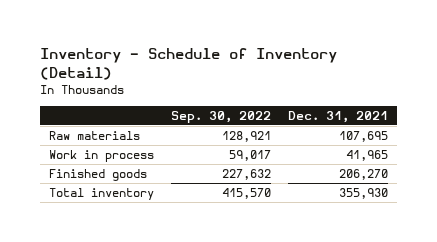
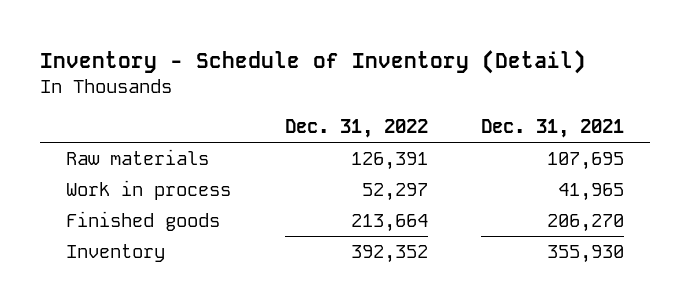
- | Sep. 30, 2022 | Dec. 31, 2021
+ | Dec. 31, 2022 | Dec. 31, 2021
- Total inventory | 415,570 | 355,930
+ Inventory | 392,352 | 355,930

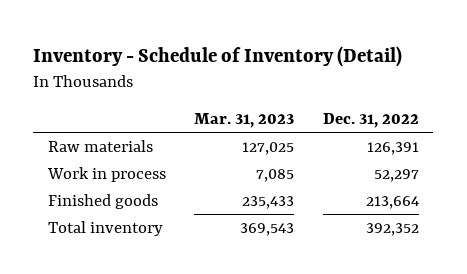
- | Dec. 31, 2022 | Dec. 31, 2021
+ | Mar. 31, 2023 | Dec. 31, 2022
- Inventory | 392,352 | 355,930
+ Total inventory | 369,543 | 392,352

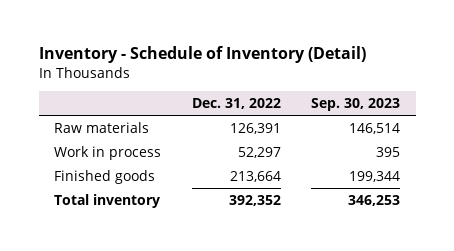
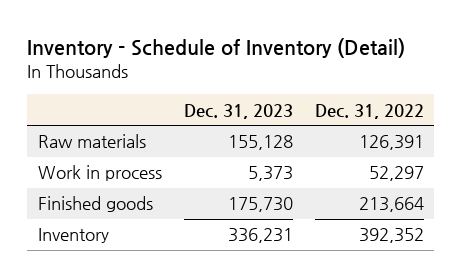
- | Dec. 31, 2022 | Sep. 30, 2023
+ | Dec. 31, 2023 | Dec. 31, 2022
- Total inventory | 392,352 | 346,253
+ Inventory | 336,231 | 392,352

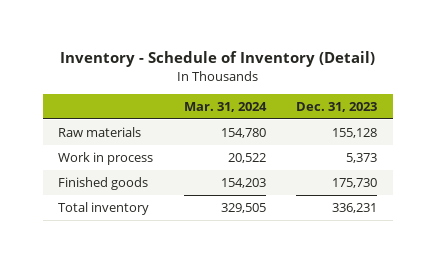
- | Dec. 31, 2023 | Dec. 31, 2022
+ | Mar. 31, 2024 | Dec. 31, 2023
- Inventory | 336,231 | 392,352
+ Total inventory | 329,505 | 336,231

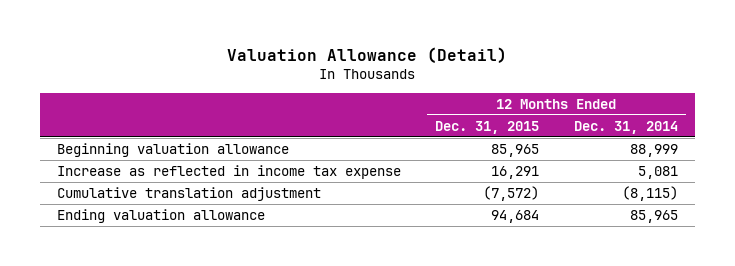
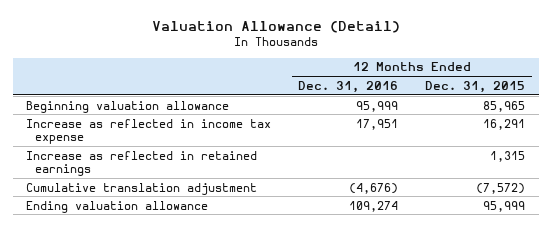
- | 12 Months Ended Dec. 31, 2015 | 12 Months Ended Dec. 31, 2014
+ | 12 Months Ended Dec. 31, 2016 | 12 Months Ended Dec. 31, 2015
+ Increase as reflected in retained earnings | | 1,315
- Ending valuation allowance | 94,684 | 85,965
+ Ending valuation allowance | 109,274 | 95,999

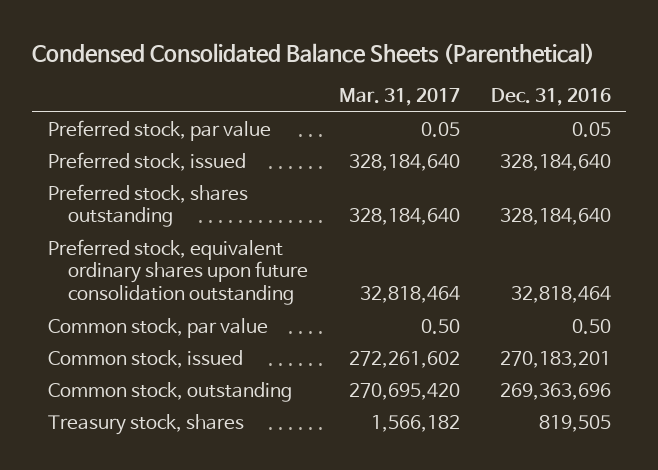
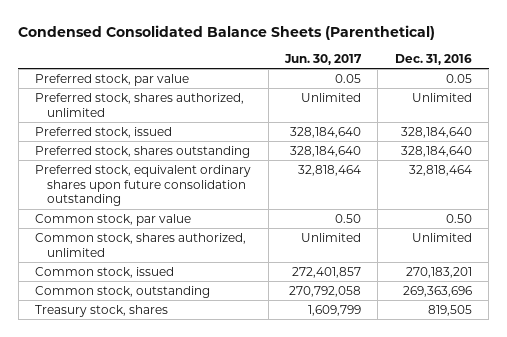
- | Mar. 31, 2017 | Dec. 31, 2016
+ | Jun. 30, 2017 | Dec. 31, 2016
+ Preferred stock, shares authorized, unlimited | Unlimited | Unlimited
+ Common stock, shares authorized, unlimited | Unlimited | Unlimited

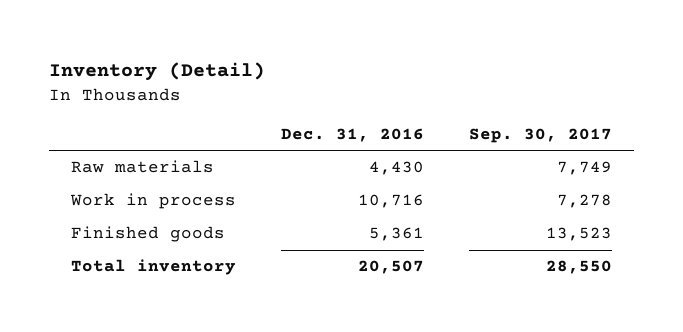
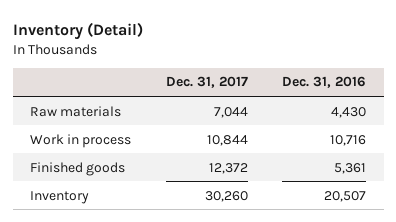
- | Dec. 31, 2016 | Sep. 30, 2017
+ | Dec. 31, 2017 | Dec. 31, 2016
- Total inventory | 20,507 | 28,550
+ Inventory | 30,260 | 20,507

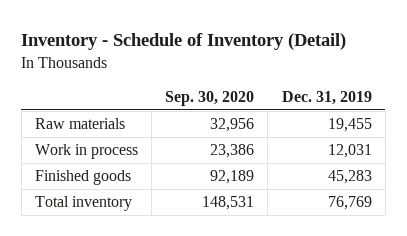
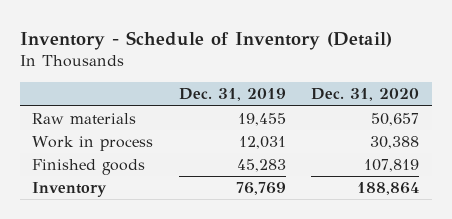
- | Sep. 30, 2020 | Dec. 31, 2019
+ | Dec. 31, 2019 | Dec. 31, 2020
- Total inventory | 148,531 | 76,769
+ Inventory | 76,769 | 188,864

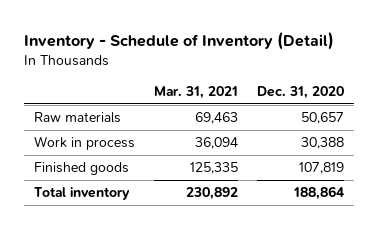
- | Dec. 31, 2019 | Dec. 31, 2020
+ | Mar. 31, 2021 | Dec. 31, 2020
- Inventory | 76,769 | 188,864
+ Total inventory | 230,892 | 188,864

